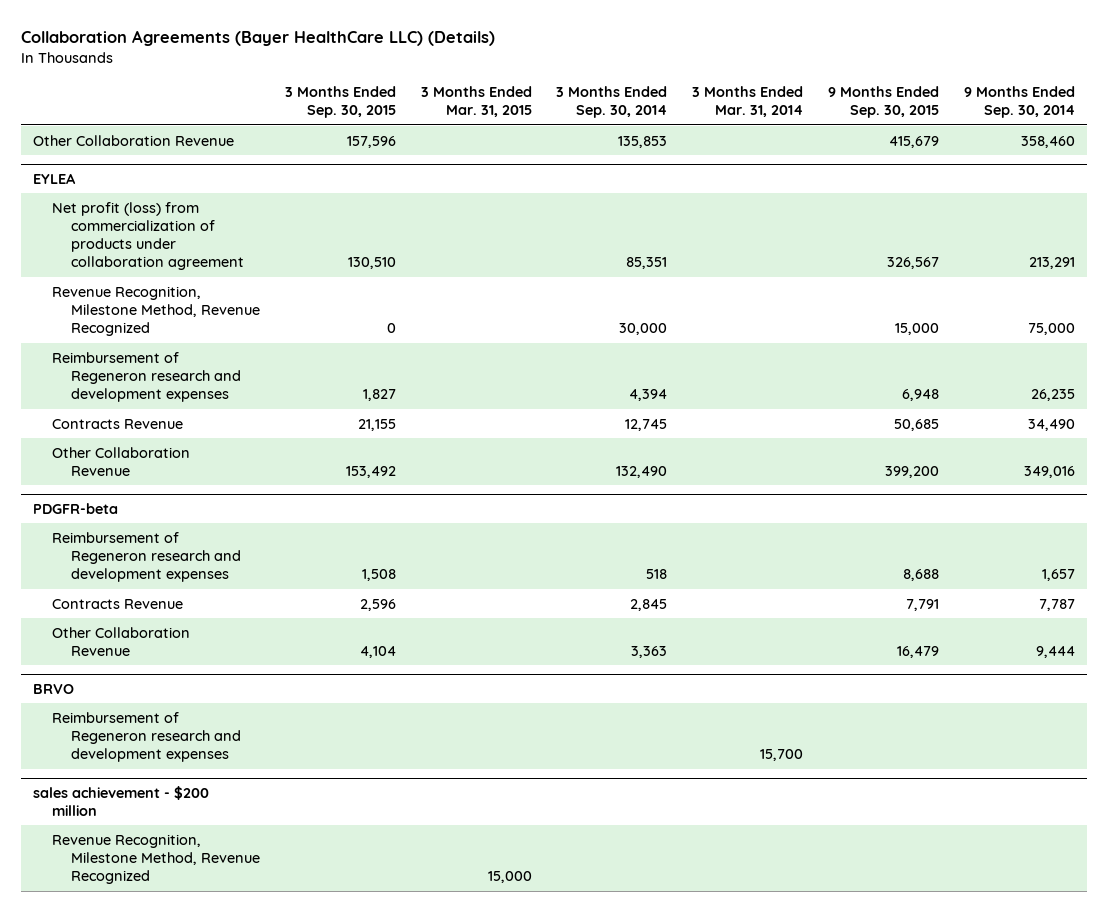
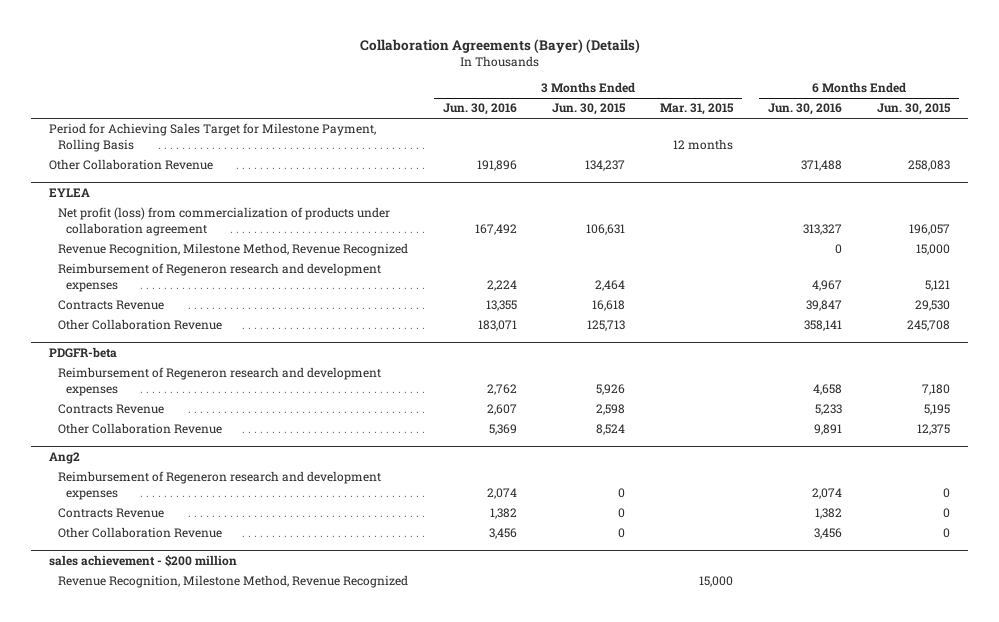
- Collaboration Agreements (Bayer HealthCare LLC) (Details)
+ Collaboration Agreements (Bayer) (Details)
- | 3 Months Ended Sep. 30, 2015 | 3 Months Ended Mar. 31, 2015 | 3 Months Ended Sep. 30, 2014 | 3 Months Ended Mar. 31, 2014 | 9 Months Ended Sep. 30, 2015 | 9 Months Ended Sep. 30, 2014
+ | 3 Months Ended Jun. 30, 2016 | 3 Months Ended Jun. 30, 2015 | 3 Months Ended Mar. 31, 2015 | 6 Months Ended Jun. 30, 2016 | 6 Months Ended Jun. 30, 2015
+ Period for Achieving Sales Target for Milestone Payment, Rolling Basis | | | 12 months | |
- BRVO
- Reimbursement of Regeneron research and development expenses | | | | 15,700 | |
+ Ang2
+ Reimbursement of Regeneron research and development expenses | 2,074 | 0 | | 2,074 | 0
+ Contracts Revenue | 1,382 | 0 | | 1,382 | 0
+ Other Collaboration Revenue | 3,456 | 0 | | 3,456 | 0

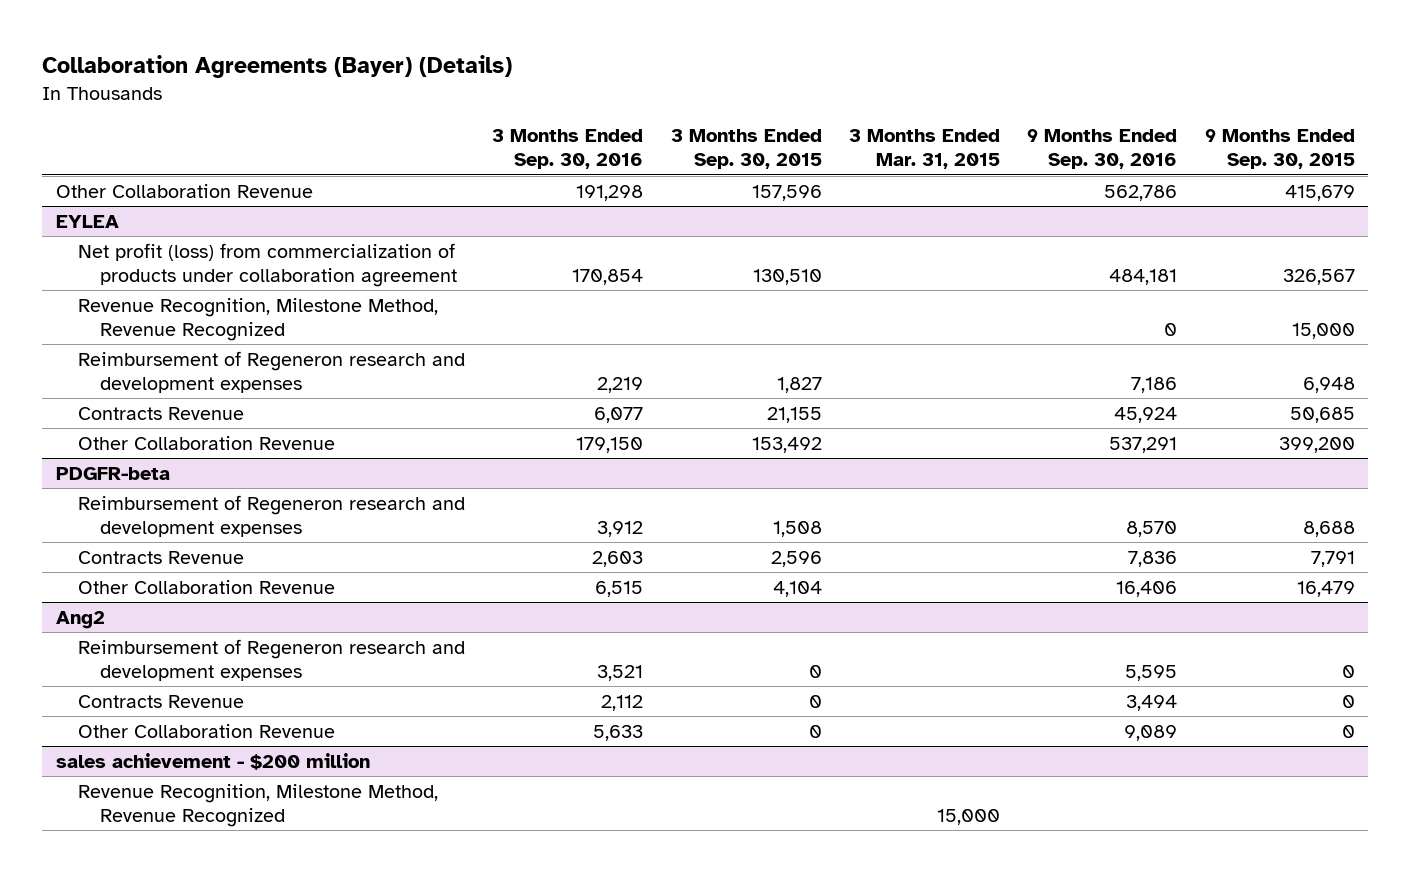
- | 3 Months Ended Jun. 30, 2016 | 3 Months Ended Jun. 30, 2015 | 3 Months Ended Mar. 31, 2015 | 6 Months Ended Jun. 30, 2016 | 6 Months Ended Jun. 30, 2015
+ | 3 Months Ended Sep. 30, 2016 | 3 Months Ended Sep. 30, 2015 | 3 Months Ended Mar. 31, 2015 | 9 Months Ended Sep. 30, 2016 | 9 Months Ended Sep. 30, 2015
- Period for Achieving Sales Target for Milestone Payment, Rolling Basis | | | 12 months | |

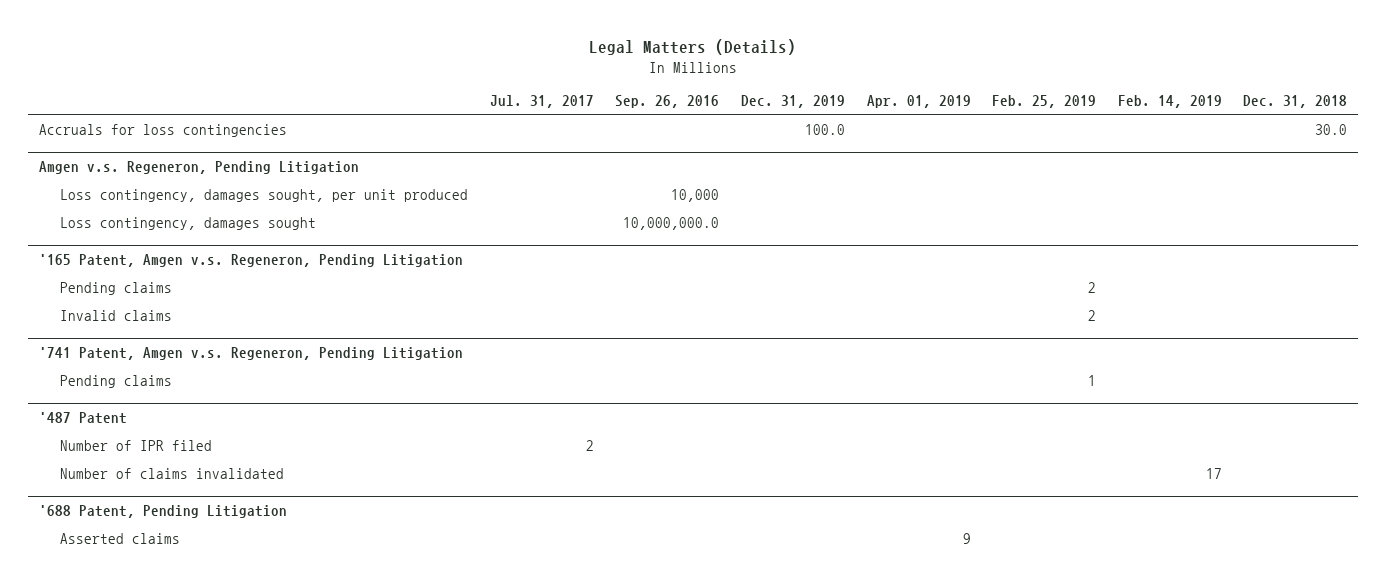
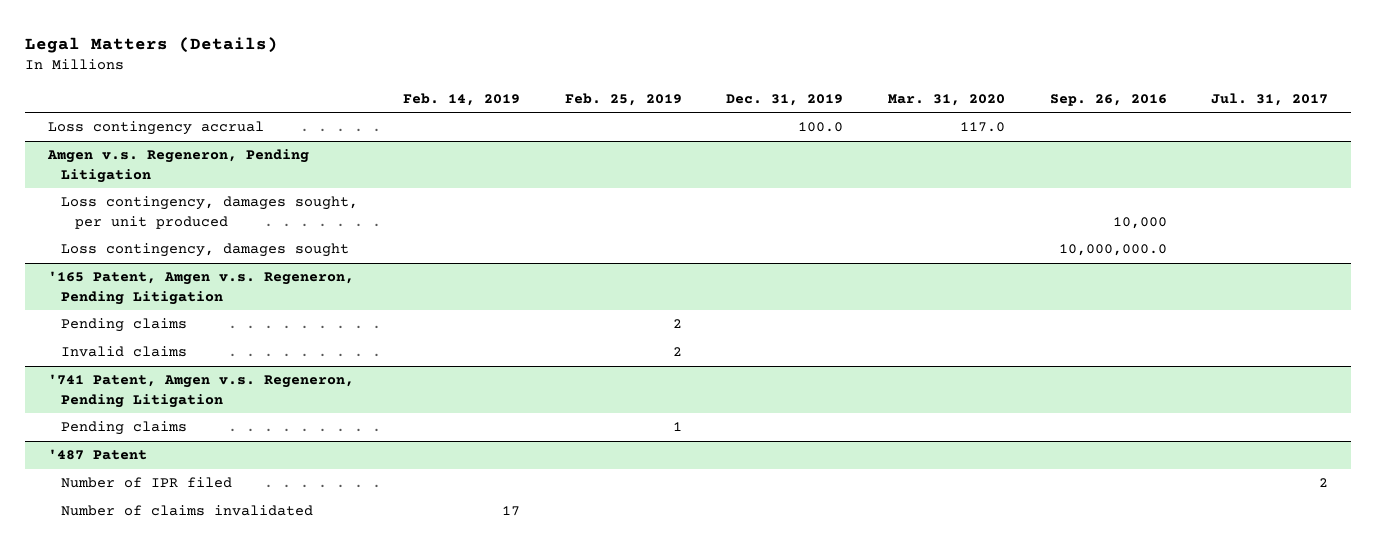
- | Jul. 31, 2017 | Sep. 26, 2016 | Dec. 31, 2019 | Apr. 01, 2019 | Feb. 25, 2019 | Feb. 14, 2019 | Dec. 31, 2018
+ | Feb. 14, 2019 | Feb. 25, 2019 | Dec. 31, 2019 | Mar. 31, 2020 | Sep. 26, 2016 | Jul. 31, 2017
- Accruals for loss contingencies | | | 100.0 | | | | 30.0
+ Loss contingency accrual | | | 100.0 | 117.0 | |
- '688 Patent, Pending Litigation
- Asserted claims | | | | 9 | | |

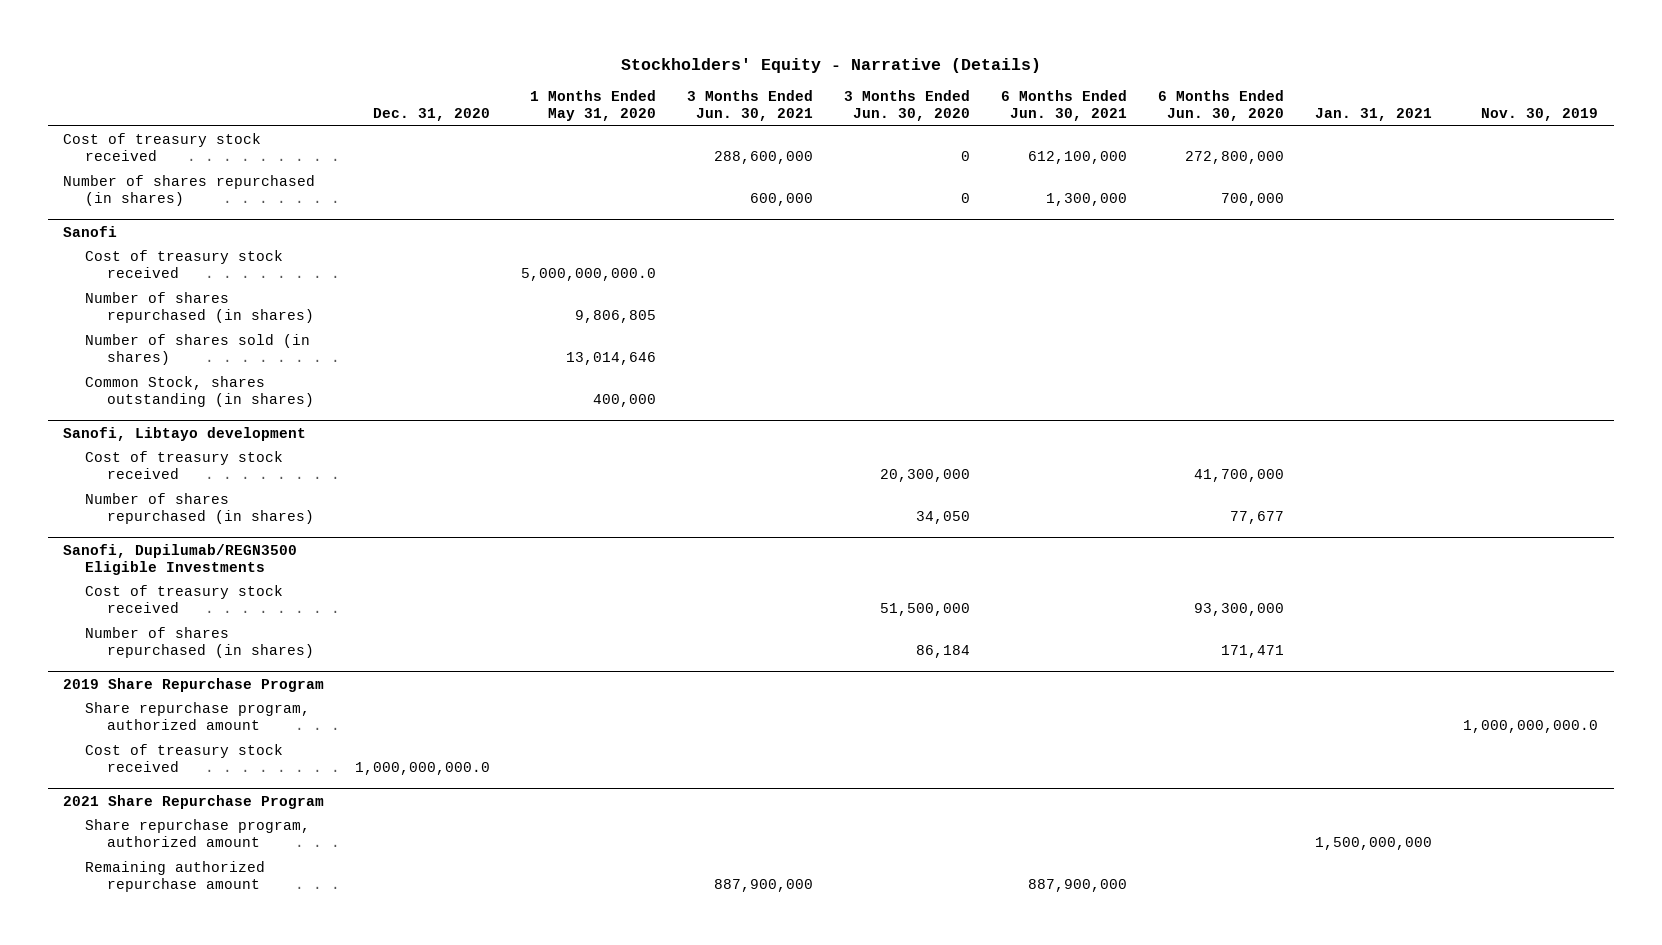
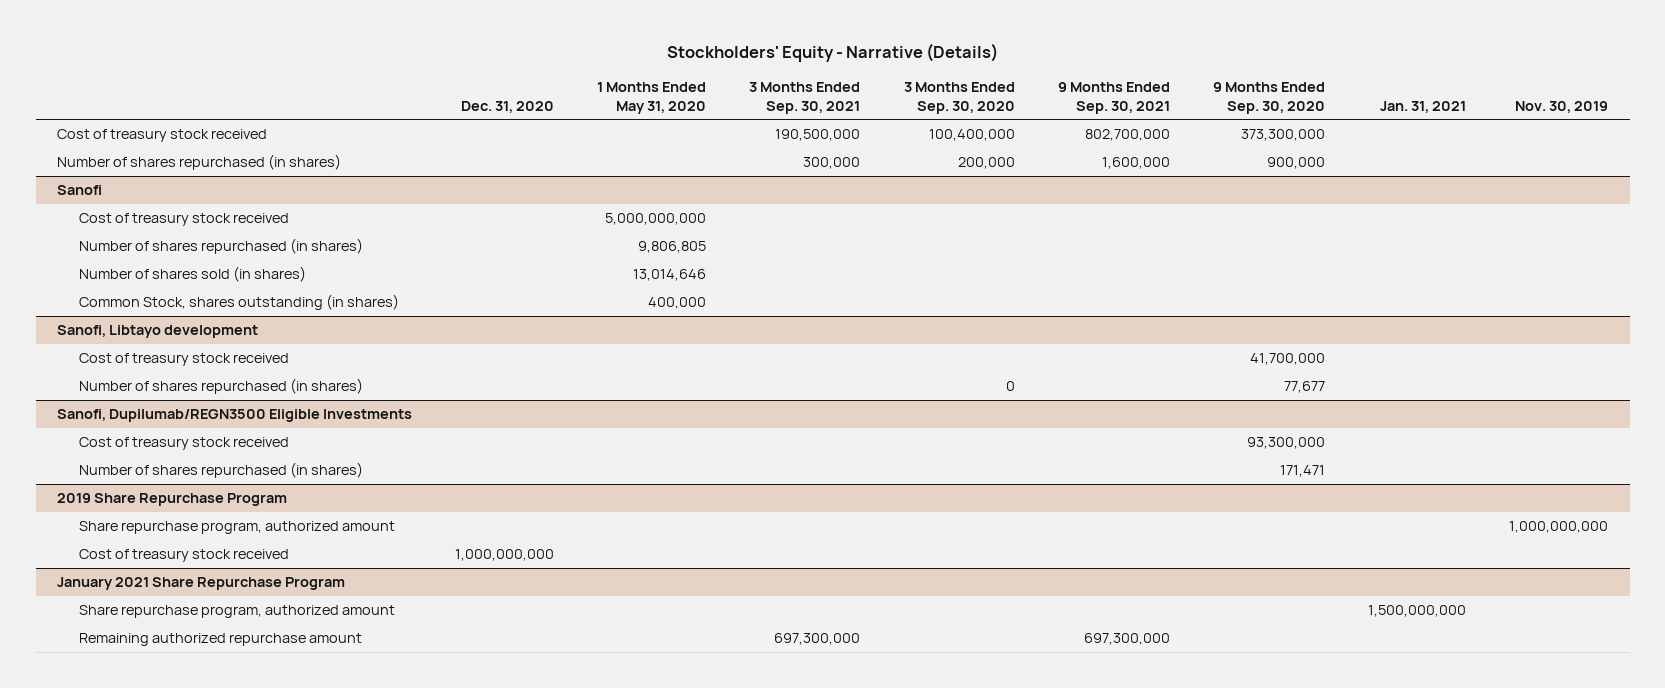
- | Dec. 31, 2020 | 1 Months Ended May 31, 2020 | 3 Months Ended Jun. 30, 2021 | 3 Months Ended Jun. 30, 2020 | 6 Months Ended Jun. 30, 2021 | 6 Months Ended Jun. 30, 2020 | Jan. 31, 2021 | Nov. 30, 2019
+ | Dec. 31, 2020 | 1 Months Ended May 31, 2020 | 3 Months Ended Sep. 30, 2021 | 3 Months Ended Sep. 30, 2020 | 9 Months Ended Sep. 30, 2021 | 9 Months Ended Sep. 30, 2020 | Jan. 31, 2021 | Nov. 30, 2019
@ Sanofi
- Cost of treasury stock received | | 5,000,000,000.0 | | | | | |
+ Cost of treasury stock received | | 5,000,000,000 | | | | | |
@ 2019 Share Repurchase Program
- Share repurchase program, authorized amount | | | | | | | | 1,000,000,000.0
- Cost of treasury stock received | 1,000,000,000.0 | | | | | | |
- 2021 Share Repurchase Program
@ 2019 Share Repurchase Program
+ Share repurchase program, authorized amount | | | | | | | | 1,000,000,000
+ Cost of treasury stock received | 1,000,000,000 | | | | | | |
+ January 2021 Share Repurchase Program

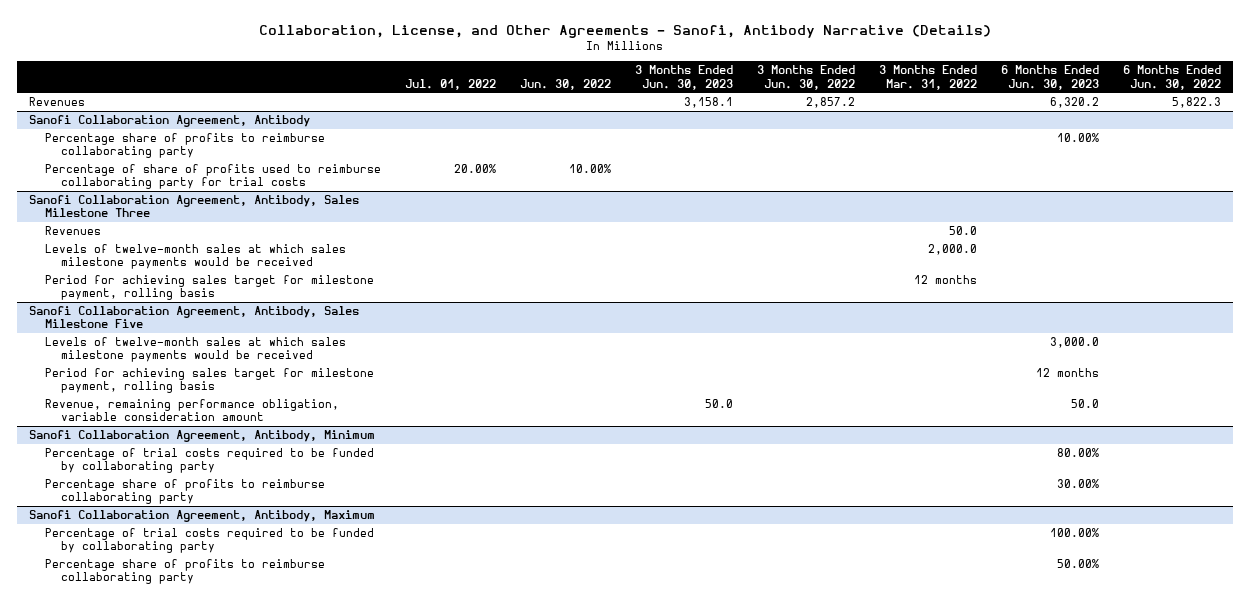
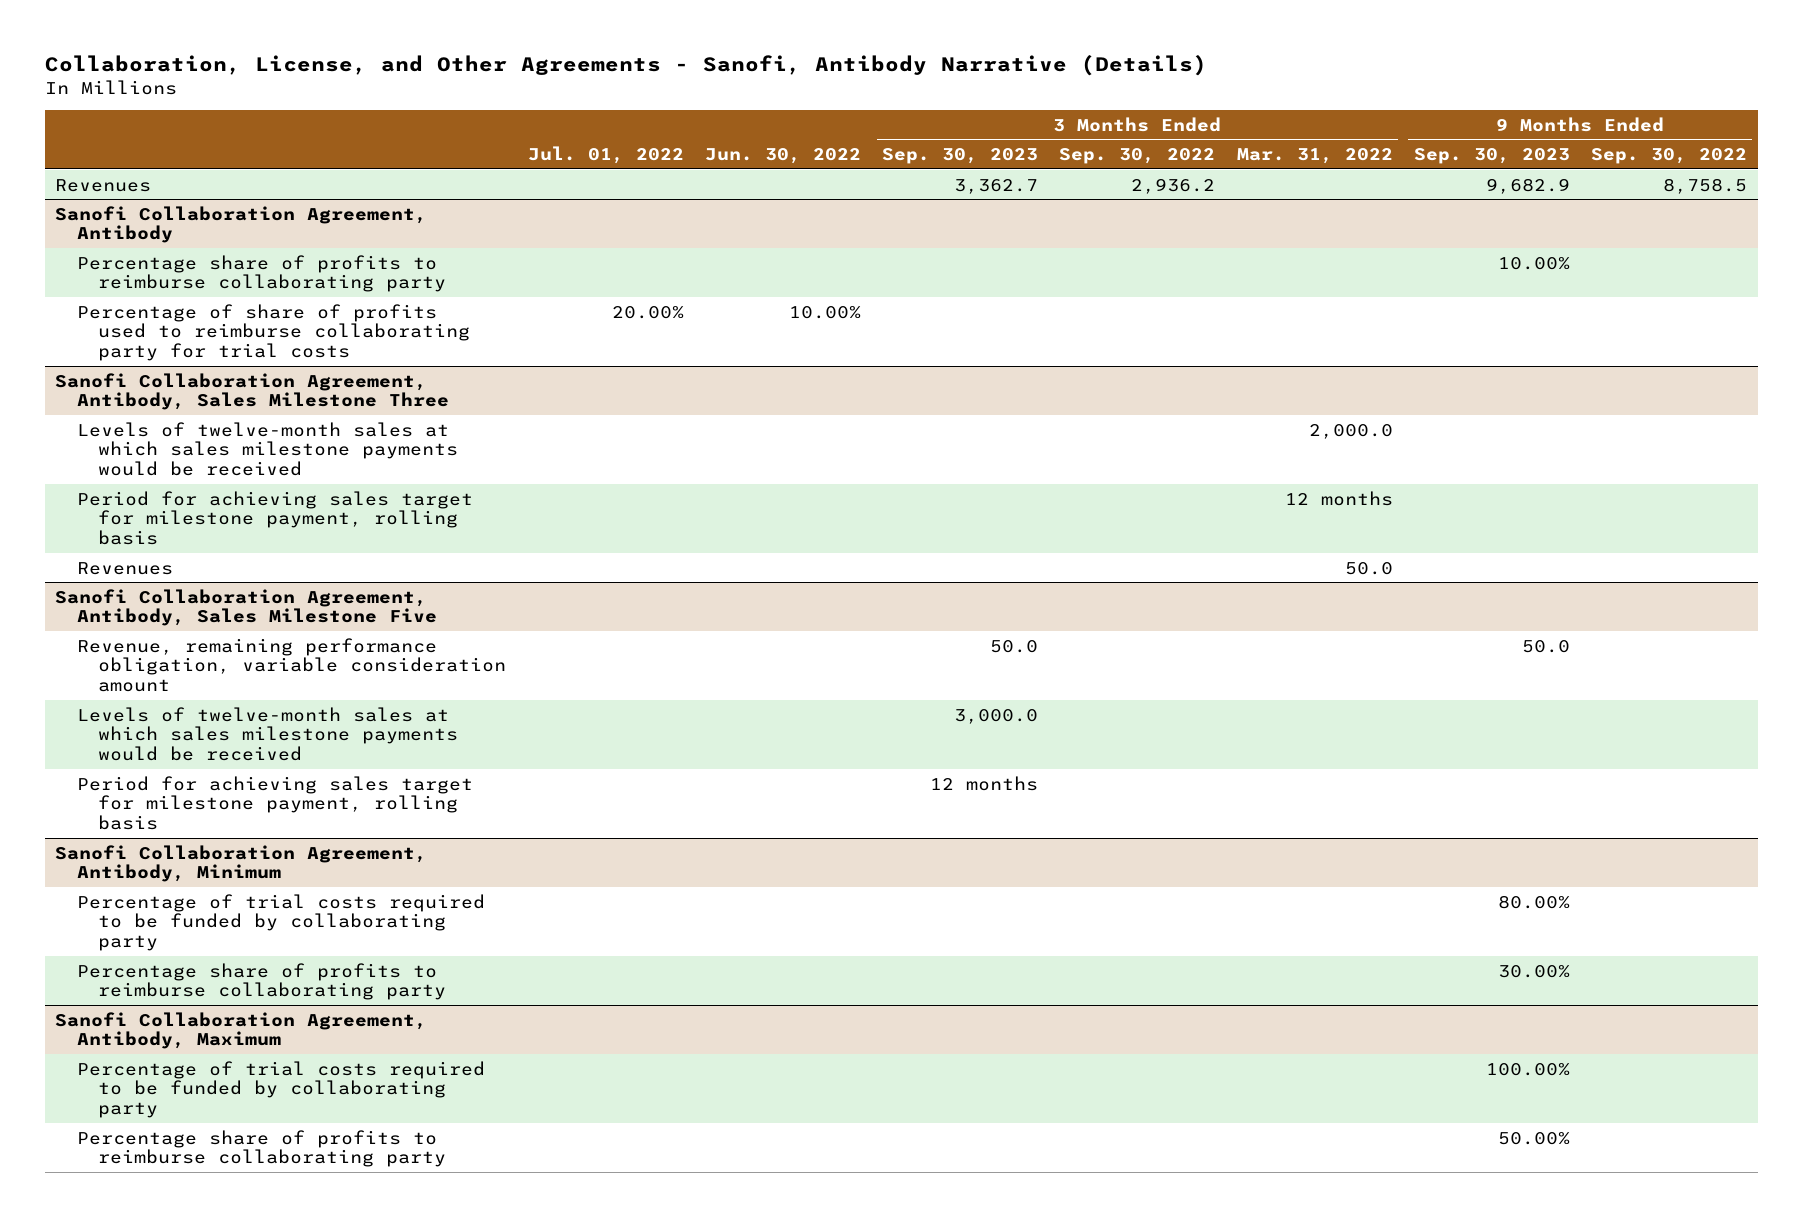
- | Jul. 01, 2022 | Jun. 30, 2022 | 3 Months Ended Jun. 30, 2023 | 3 Months Ended Jun. 30, 2022 | 3 Months Ended Mar. 31, 2022 | 6 Months Ended Jun. 30, 2023 | 6 Months Ended Jun. 30, 2022
+ | Jul. 01, 2022 | Jun. 30, 2022 | 3 Months Ended Sep. 30, 2023 | 3 Months Ended Sep. 30, 2022 | 3 Months Ended Mar. 31, 2022 | 9 Months Ended Sep. 30, 2023 | 9 Months Ended Sep. 30, 2022
@ Sanofi Collaboration Agreement, Antibody, Sales Milestone Three
moved down: Revenues | | | | | 50.0 | |
@ Sanofi Collaboration Agreement, Antibody, Sales Milestone Five
moved up: Revenue, remaining performance obligation, variable consideration amount | | | 50.0 | | | 50.0 |

